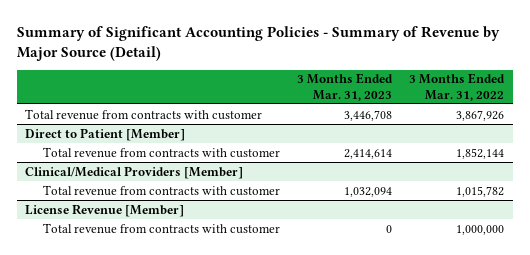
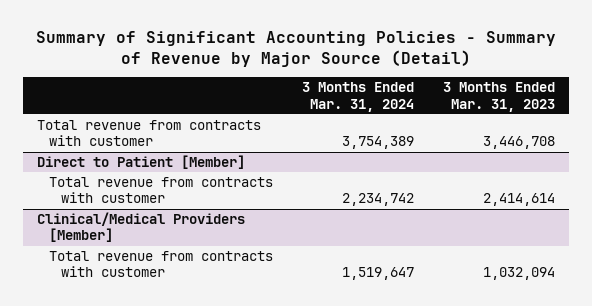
- | 3 Months Ended Mar. 31, 2023 | 3 Months Ended Mar. 31, 2022
+ | 3 Months Ended Mar. 31, 2024 | 3 Months Ended Mar. 31, 2023
- License Revenue [Member]
- Total revenue from contracts with customer | 0 | 1,000,000

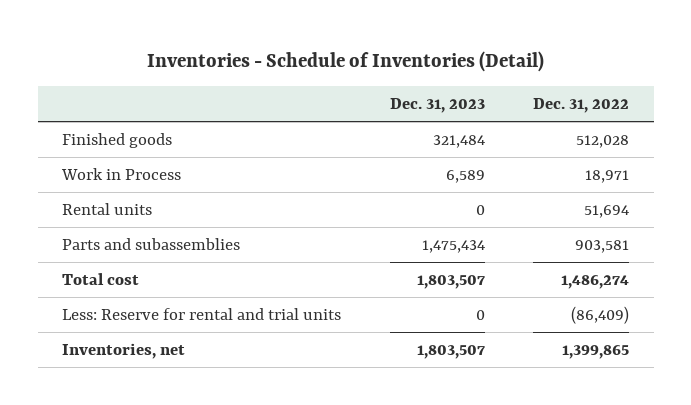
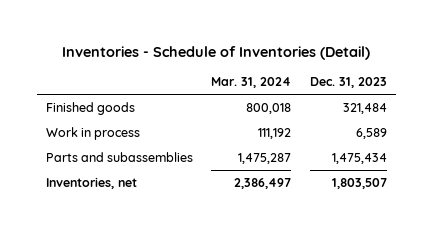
- | Dec. 31, 2023 | Dec. 31, 2022
+ | Mar. 31, 2024 | Dec. 31, 2023
- Work in Process | 6,589 | 18,971
- Rental units | 0 | 51,694
+ Work in process | 111,192 | 6,589
- Total cost | 1,803,507 | 1,486,274
- Less: Reserve for rental and trial units | 0 | (86,409)

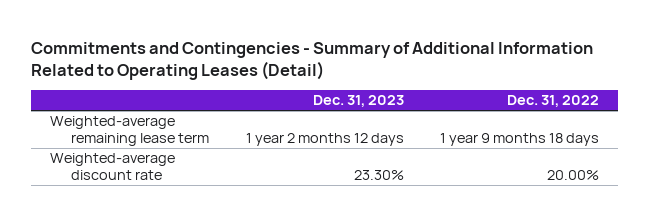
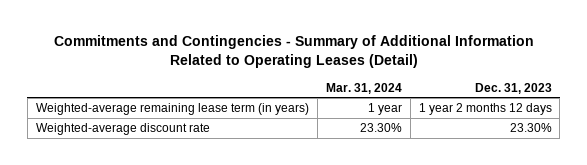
- | Dec. 31, 2023 | Dec. 31, 2022
+ | Mar. 31, 2024 | Dec. 31, 2023
- Weighted-average remaining lease term | 1 year 2 months 12 days | 1 year 9 months 18 days
+ Weighted-average remaining lease term (in years) | 1 year | 1 year 2 months 12 days

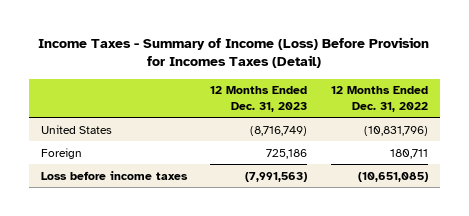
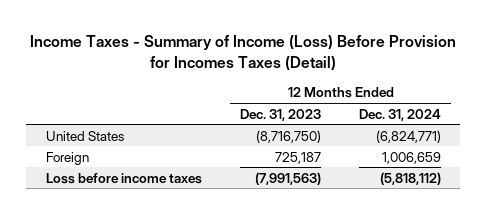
- | 12 Months Ended Dec. 31, 2023 | 12 Months Ended Dec. 31, 2022
+ | 12 Months Ended Dec. 31, 2023 | 12 Months Ended Dec. 31, 2024
- United States | (8,716,749) | (10,831,796)
- Foreign | 725,186 | 180,711
+ United States | (8,716,750) | (6,824,771)
+ Foreign | 725,187 | 1,006,659

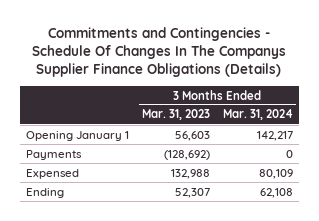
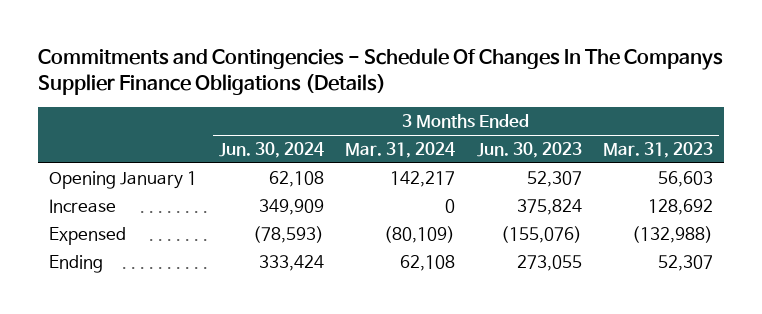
- | 3 Months Ended Mar. 31, 2023 | 3 Months Ended Mar. 31, 2024
+ | 3 Months Ended Jun. 30, 2024 | 3 Months Ended Mar. 31, 2024 | 3 Months Ended Jun. 30, 2023 | 3 Months Ended Mar. 31, 2023
- Payments | (128,692) | 0
- Expensed | 132,988 | 80,109
+ Increase | 349,909 | 0 | 375,824 | 128,692
+ Expensed | (78,593) | (80,109) | (155,076) | (132,988)

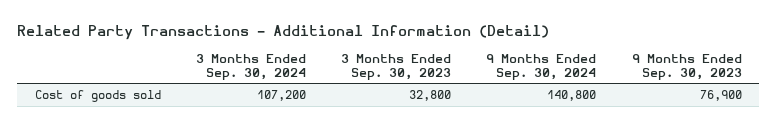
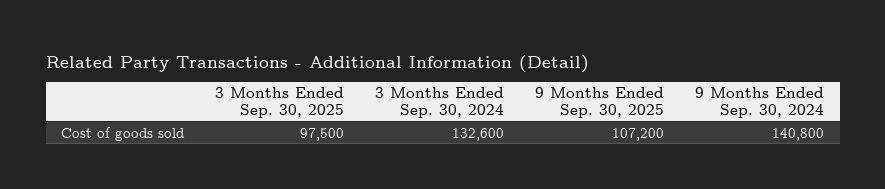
- | 3 Months Ended Sep. 30, 2024 | 3 Months Ended Sep. 30, 2023 | 9 Months Ended Sep. 30, 2024 | 9 Months Ended Sep. 30, 2023
+ | 3 Months Ended Sep. 30, 2025 | 3 Months Ended Sep. 30, 2024 | 9 Months Ended Sep. 30, 2025 | 9 Months Ended Sep. 30, 2024
- Cost of goods sold | 107,200 | 32,800 | 140,800 | 76,900
+ Cost of goods sold | 97,500 | 132,600 | 107,200 | 140,800

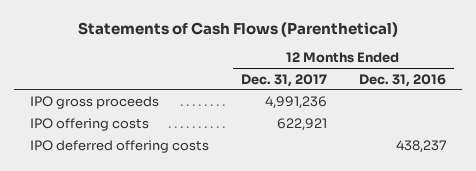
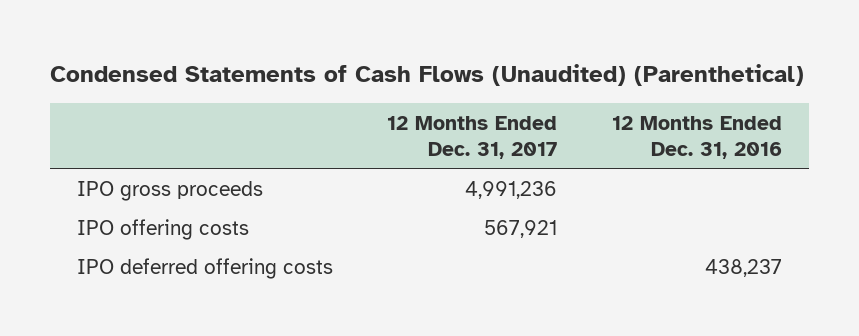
- Statements of Cash Flows (Parenthetical)
+ Condensed Statements of Cash Flows (Unaudited) (Parenthetical)
- IPO offering costs | 622,921 |
+ IPO offering costs | 567,921 |

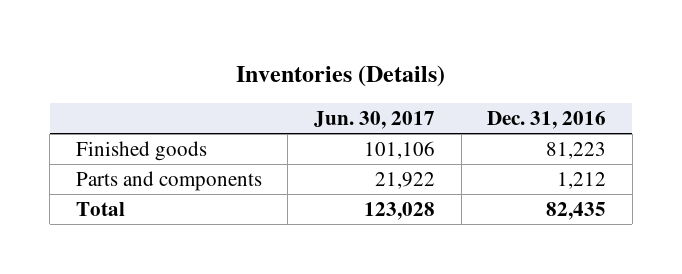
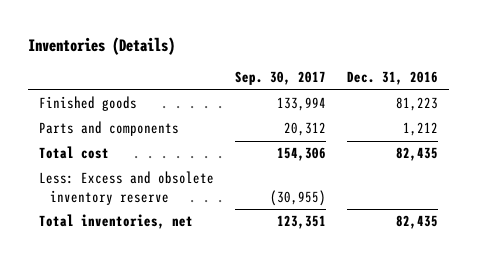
- | Jun. 30, 2017 | Dec. 31, 2016
+ | Sep. 30, 2017 | Dec. 31, 2016
- Total | 123,028 | 82,435
+ Total cost | 154,306 | 82,435
+ Less: Excess and obsolete inventory reserve | (30,955) |
+ Total inventories, net | 123,351 | 82,435

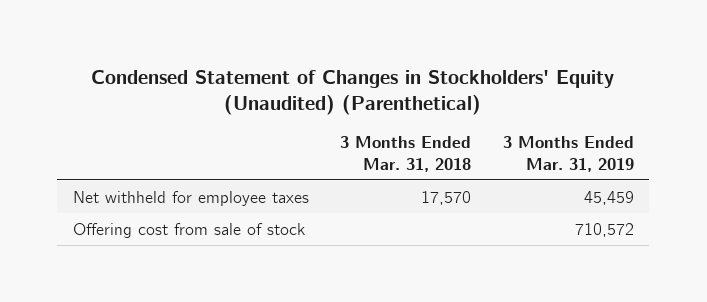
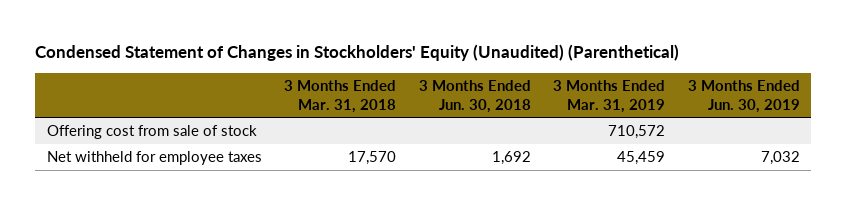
- | 3 Months Ended Mar. 31, 2018 | 3 Months Ended Mar. 31, 2019
+ | 3 Months Ended Mar. 31, 2018 | 3 Months Ended Jun. 30, 2018 | 3 Months Ended Mar. 31, 2019 | 3 Months Ended Jun. 30, 2019
moved down: Net withheld for employee taxes | 17,570 | 1,692 | 45,459 | 7,032

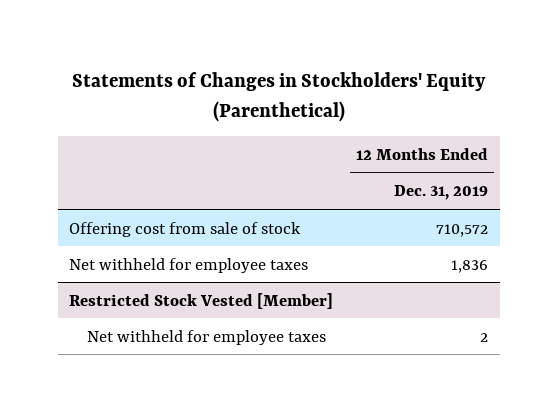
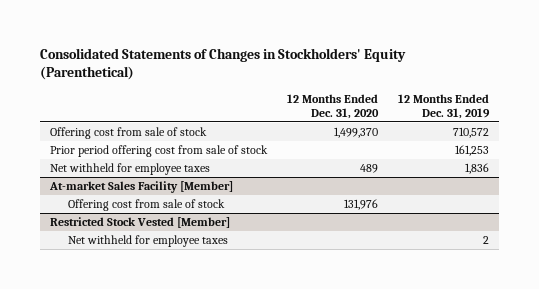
- Statements of Changes in Stockholders' Equity (Parenthetical)
+ Consolidated Statements of Changes in Stockholders' Equity (Parenthetical)
- | 12 Months Ended Dec. 31, 2019
+ | 12 Months Ended Dec. 31, 2020 | 12 Months Ended Dec. 31, 2019
+ Prior period offering cost from sale of stock | | 161,253
+ At-market Sales Facility [Member]
+ Offering cost from sale of stock | 131,976 |

